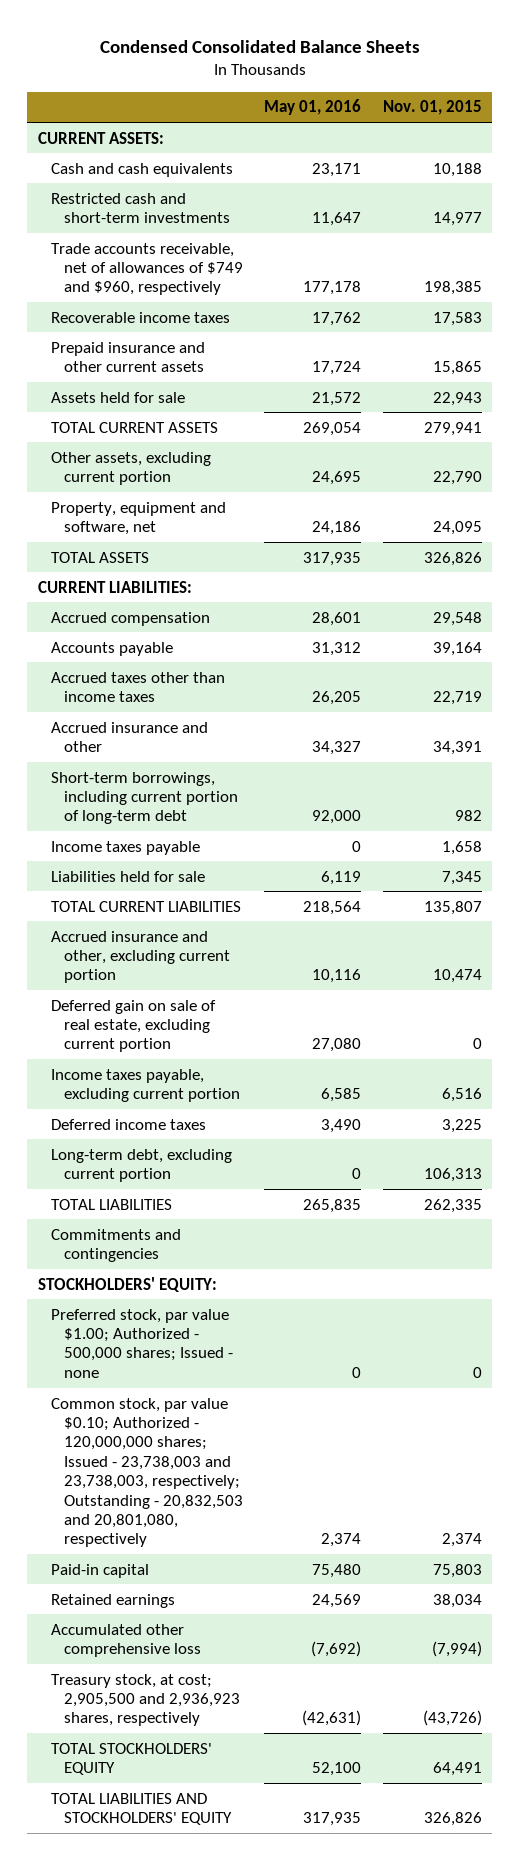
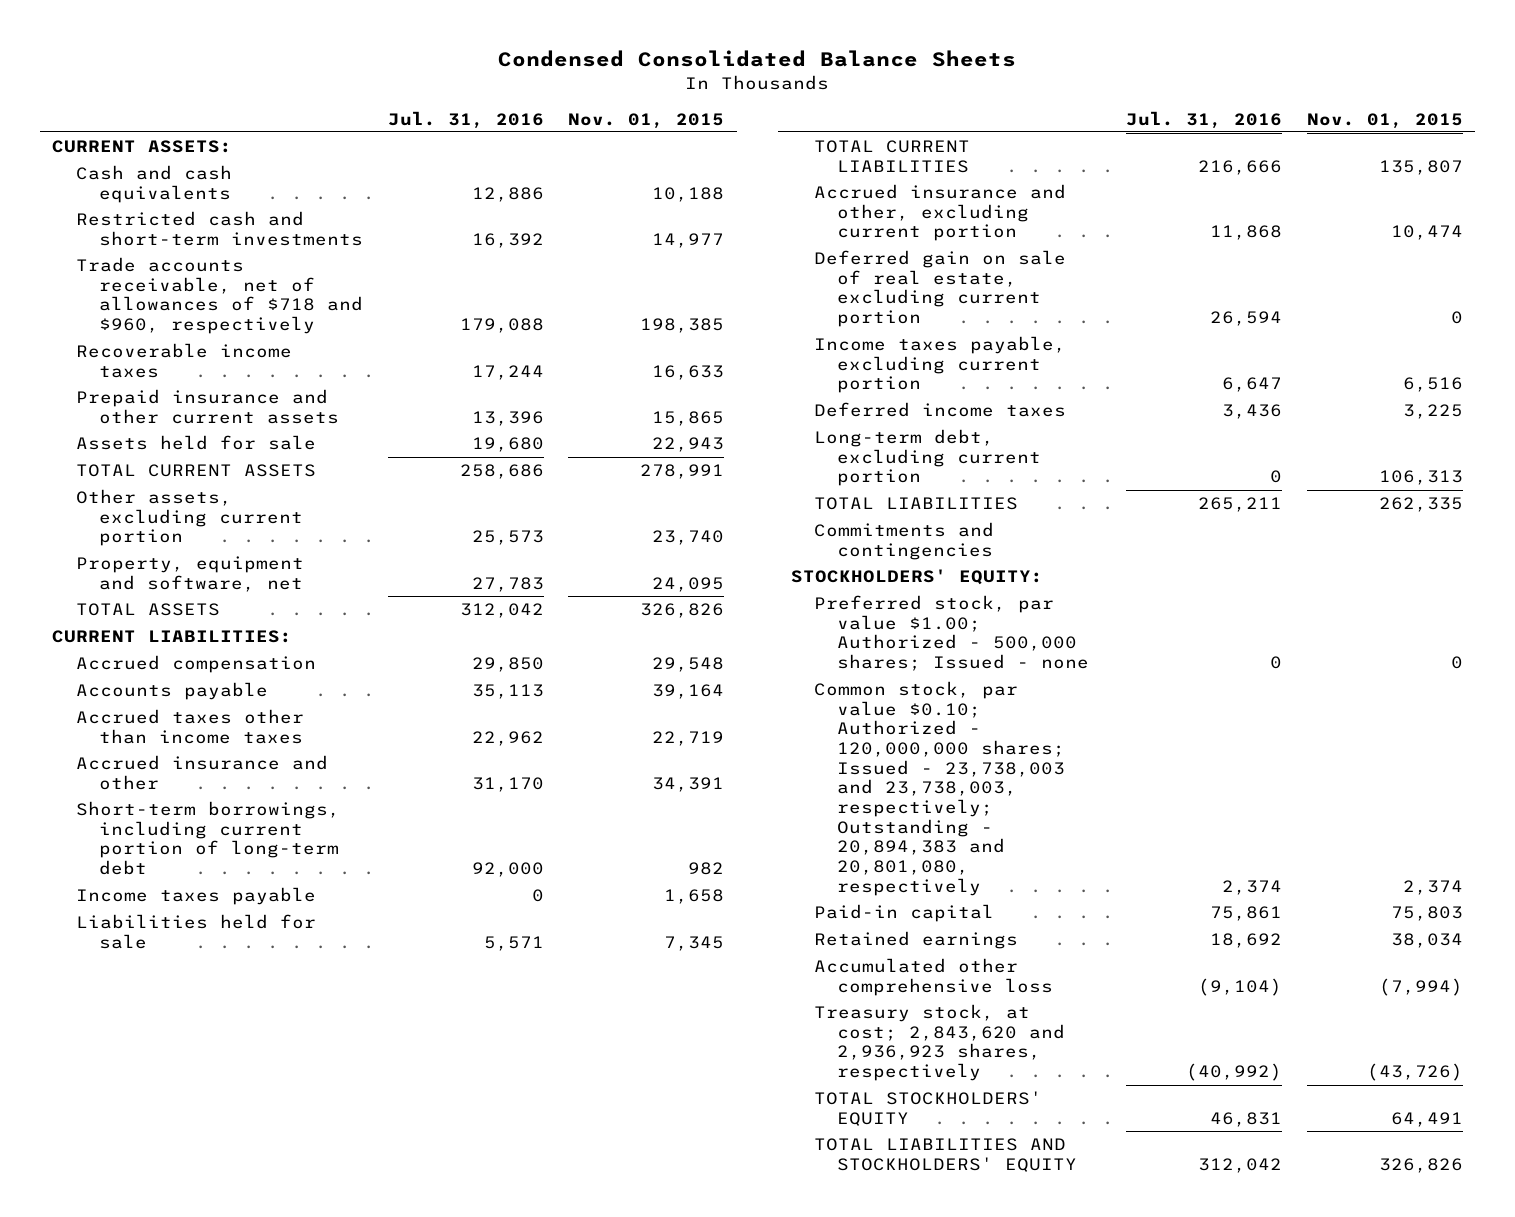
- | May 01, 2016 | Nov. 01, 2015
+ | Jul. 31, 2016 | Nov. 01, 2015
- Trade accounts receivable, net of allowances of $749 and $960, respectively | 177,178 | 198,385
- Recoverable income taxes | 17,762 | 17,583
+ Trade accounts receivable, net of allowances of $718 and $960, respectively | 179,088 | 198,385
+ Recoverable income taxes | 17,244 | 16,633
- TOTAL CURRENT ASSETS | 269,054 | 279,941
- Other assets, excluding current portion | 24,695 | 22,790
+ TOTAL CURRENT ASSETS | 258,686 | 278,991
+ Other assets, excluding current portion | 25,573 | 23,740
- Common stock, par value $0.10; Authorized - 120,000,000 shares; Issued - 23,738,003 and 23,738,003, respectively; Outstanding - 20,832,503 and 20,801,080, respectively | 2,374 | 2,374
+ Common stock, par value $0.10; Authorized - 120,000,000 shares; Issued - 23,738,003 and 23,738,003, respectively; Outstanding - 20,894,383 and 20,801,080, respectively | 2,374 | 2,374
- Treasury stock, at cost; 2,905,500 and 2,936,923 shares, respectively | (42,631) | (43,726)
+ Treasury stock, at cost; 2,843,620 and 2,936,923 shares, respectively | (40,992) | (43,726)

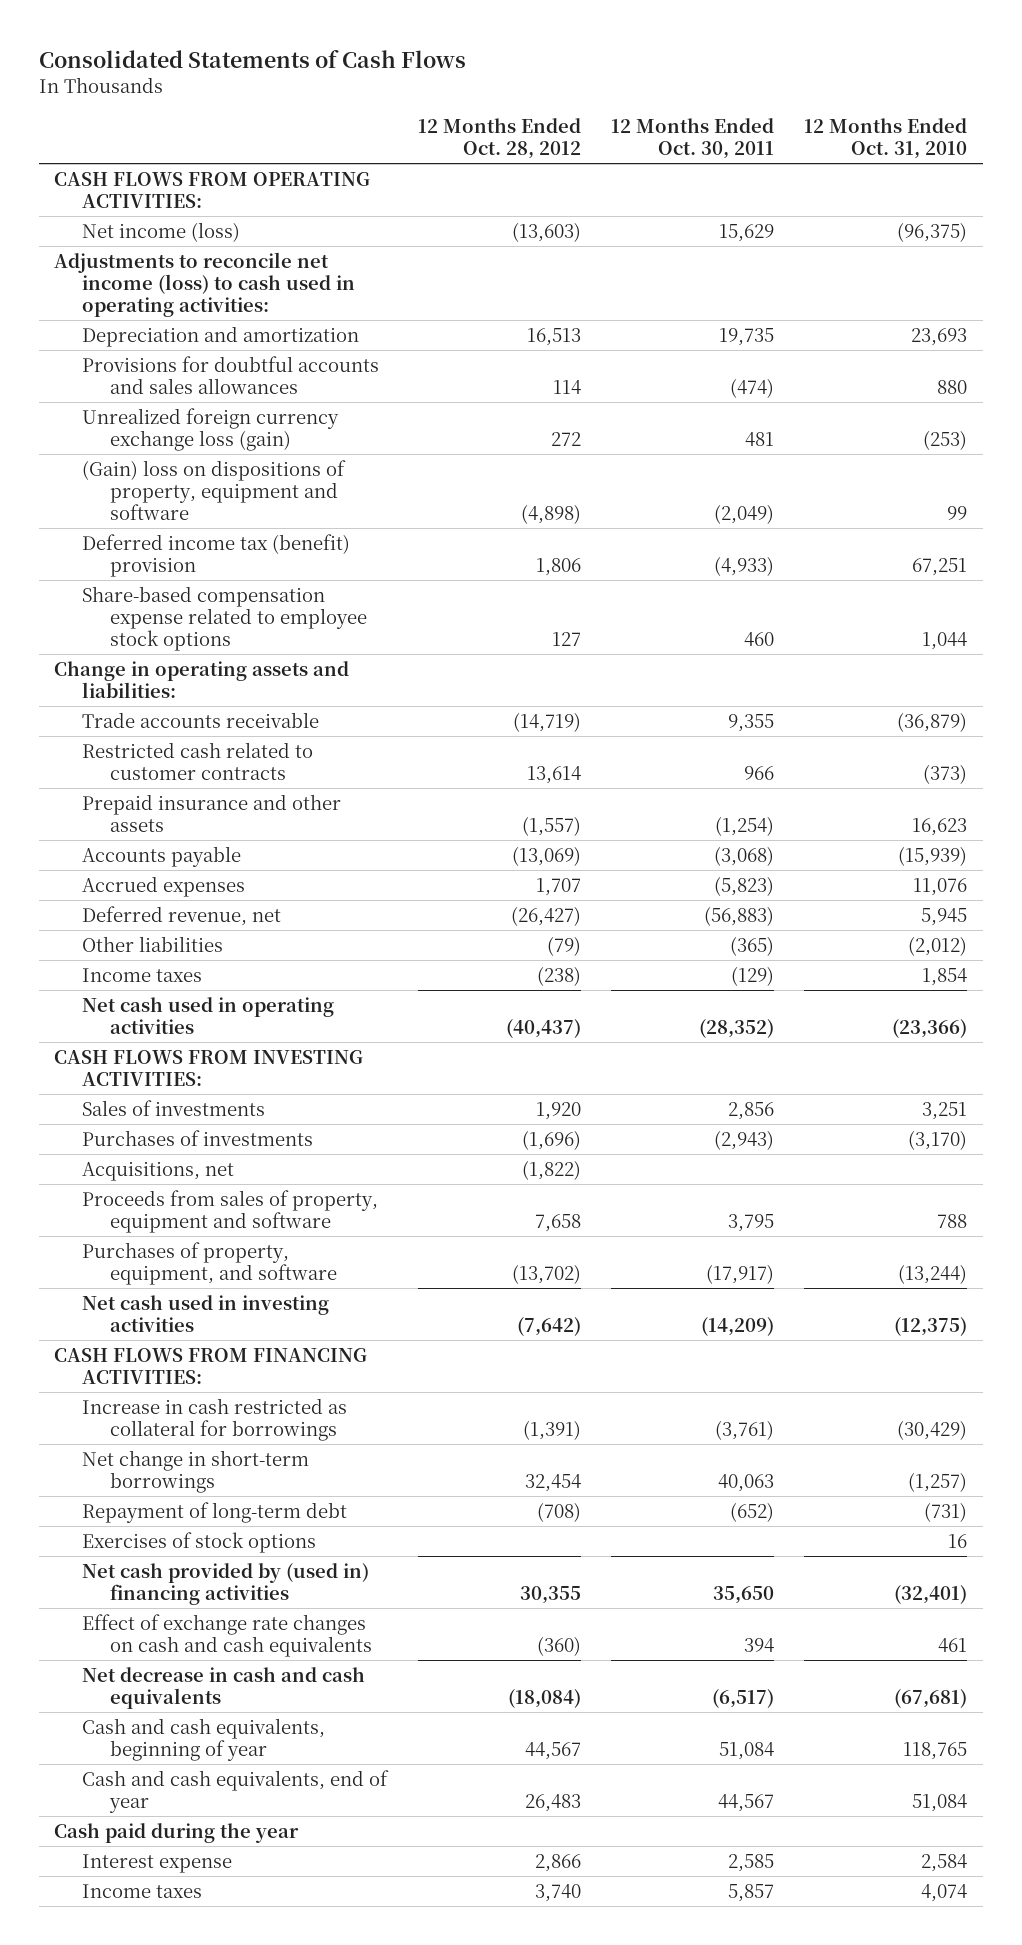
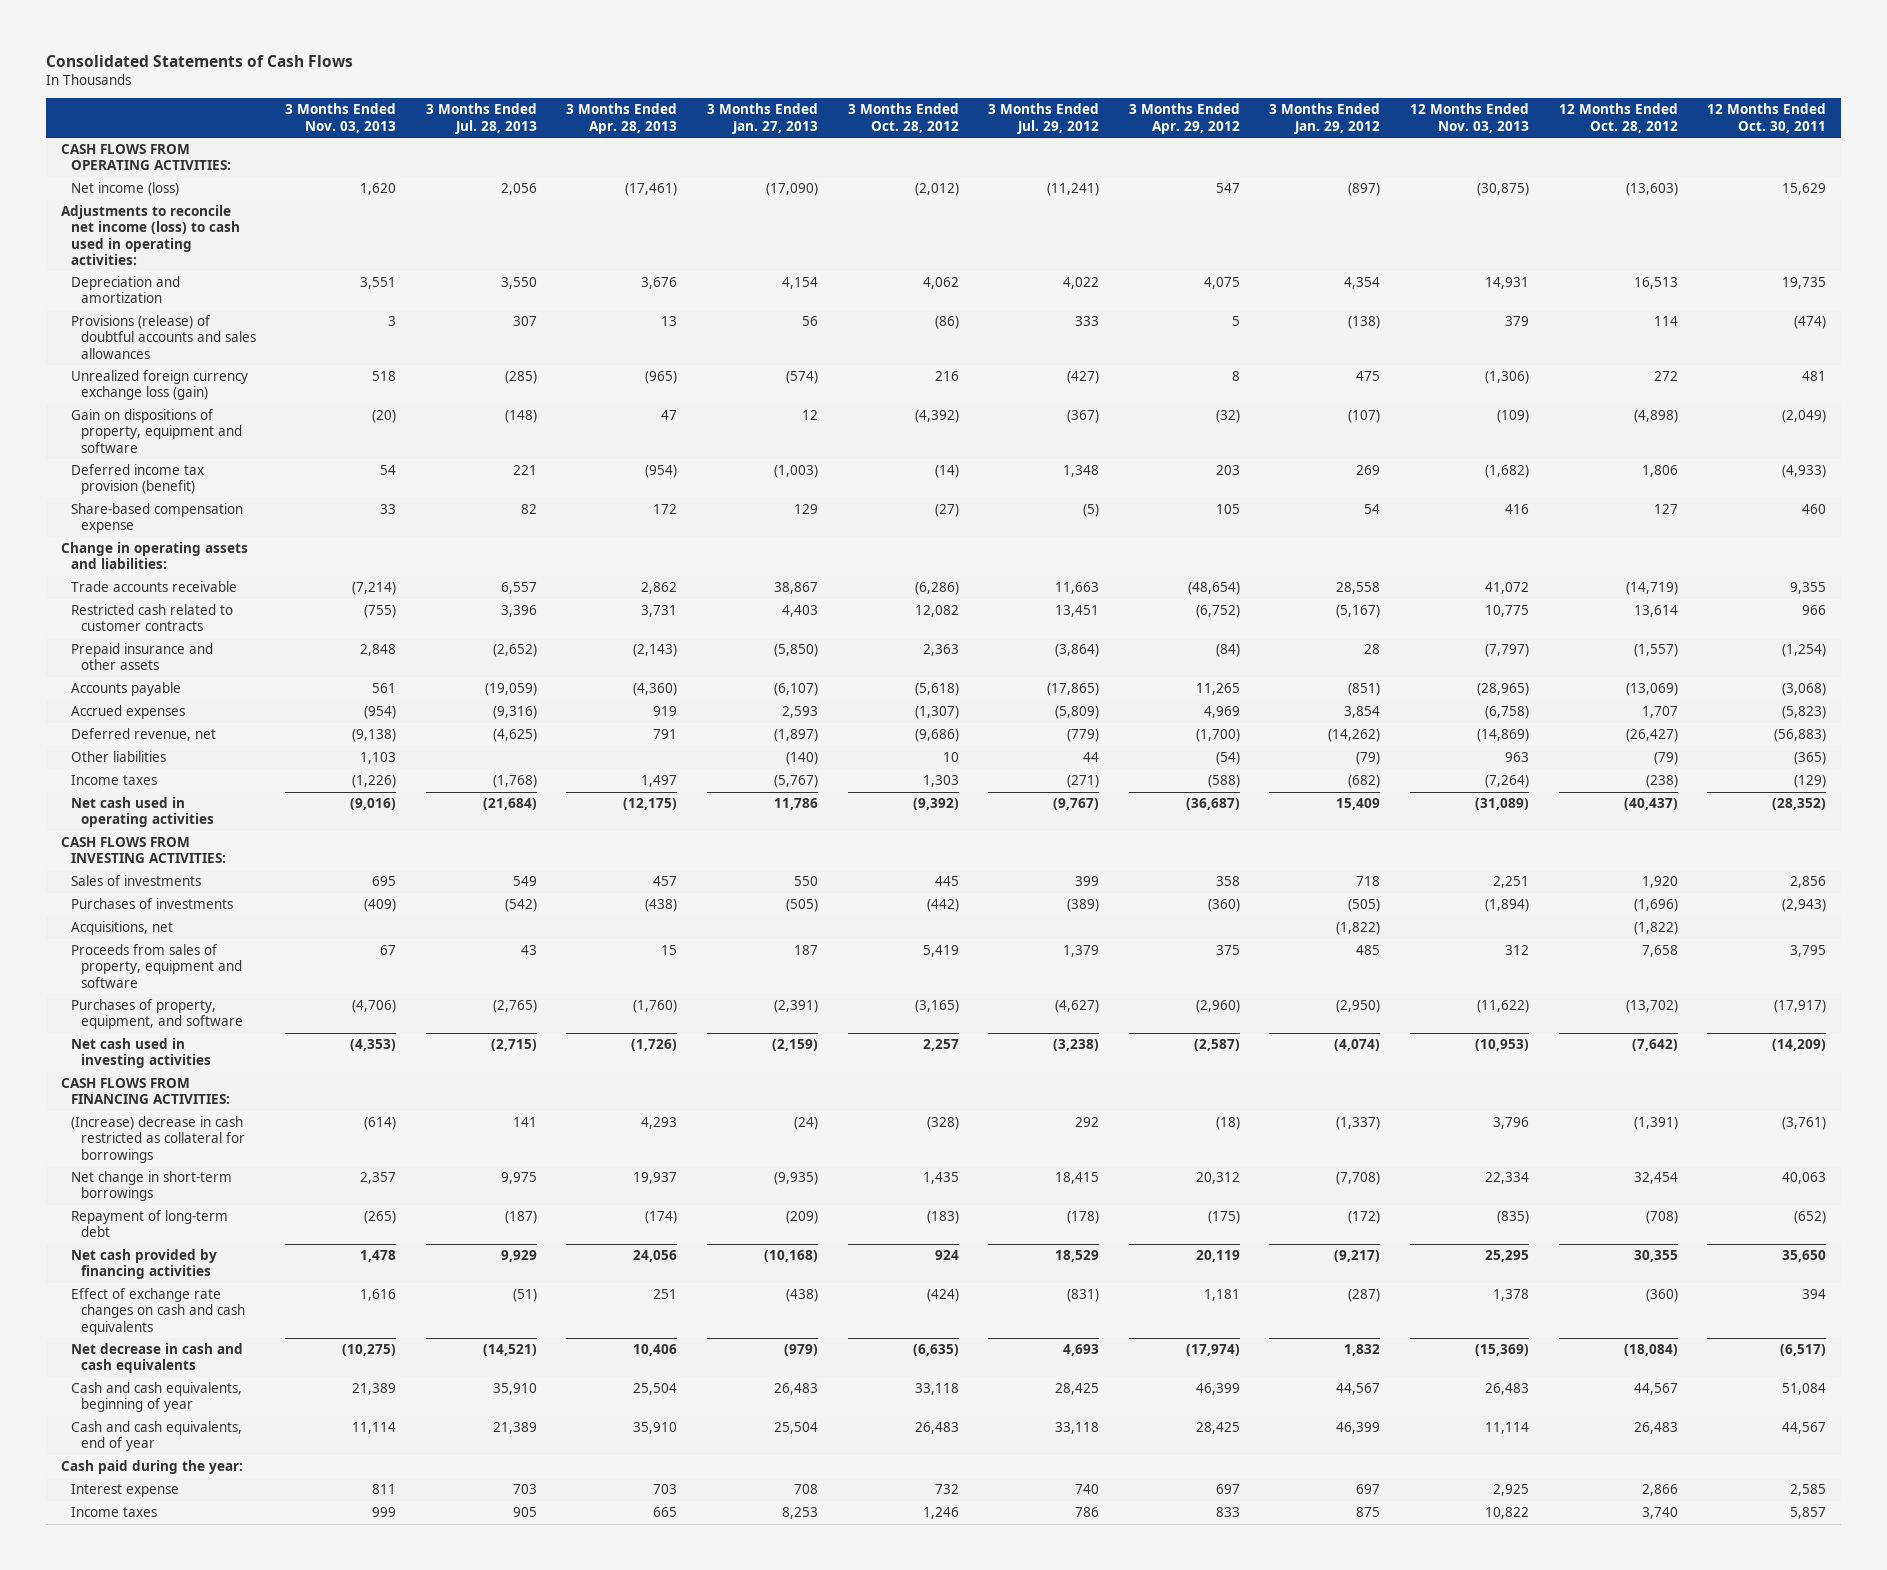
- | 12 Months Ended Oct. 28, 2012 | 12 Months Ended Oct. 30, 2011 | 12 Months Ended Oct. 31, 2010
+ | 3 Months Ended Nov. 03, 2013 | 3 Months Ended Jul. 28, 2013 | 3 Months Ended Apr. 28, 2013 | 3 Months Ended Jan. 27, 2013 | 3 Months Ended Oct. 28, 2012 | 3 Months Ended Jul. 29, 2012 | 3 Months Ended Apr. 29, 2012 | 3 Months Ended Jan. 29, 2012 | 12 Months Ended Nov. 03, 2013 | 12 Months Ended Oct. 28, 2012 | 12 Months Ended Oct. 30, 2011
- Provisions for doubtful accounts and sales allowances | 114 | (474) | 880
+ Provisions (release) of doubtful accounts and sales allowances | 3 | 307 | 13 | 56 | (86) | 333 | 5 | (138) | 379 | 114 | (474)
- (Gain) loss on dispositions of property, equipment and software | (4,898) | (2,049) | 99
- Deferred income tax (benefit) provision | 1,806 | (4,933) | 67,251
- Share-based compensation expense related to employee stock options | 127 | 460 | 1,044
+ Gain on dispositions of property, equipment and software | (20) | (148) | 47 | 12 | (4,392) | (367) | (32) | (107) | (109) | (4,898) | (2,049)
+ Deferred income tax provision (benefit) | 54 | 221 | (954) | (1,003) | (14) | 1,348 | 203 | 269 | (1,682) | 1,806 | (4,933)
+ Share-based compensation expense | 33 | 82 | 172 | 129 | (27) | (5) | 105 | 54 | 416 | 127 | 460
- Increase in cash restricted as collateral for borrowings | (1,391) | (3,761) | (30,429)
+ (Increase) decrease in cash restricted as collateral for borrowings | (614) | 141 | 4,293 | (24) | (328) | 292 | (18) | (1,337) | 3,796 | (1,391) | (3,761)
- Exercises of stock options | | | 16
- Net cash provided by (used in) financing activities | 30,355 | 35,650 | (32,401)
+ Net cash provided by financing activities | 1,478 | 9,929 | 24,056 | (10,168) | 924 | 18,529 | 20,119 | (9,217) | 25,295 | 30,355 | 35,650
- Cash paid during the year
+ Cash paid during the year:

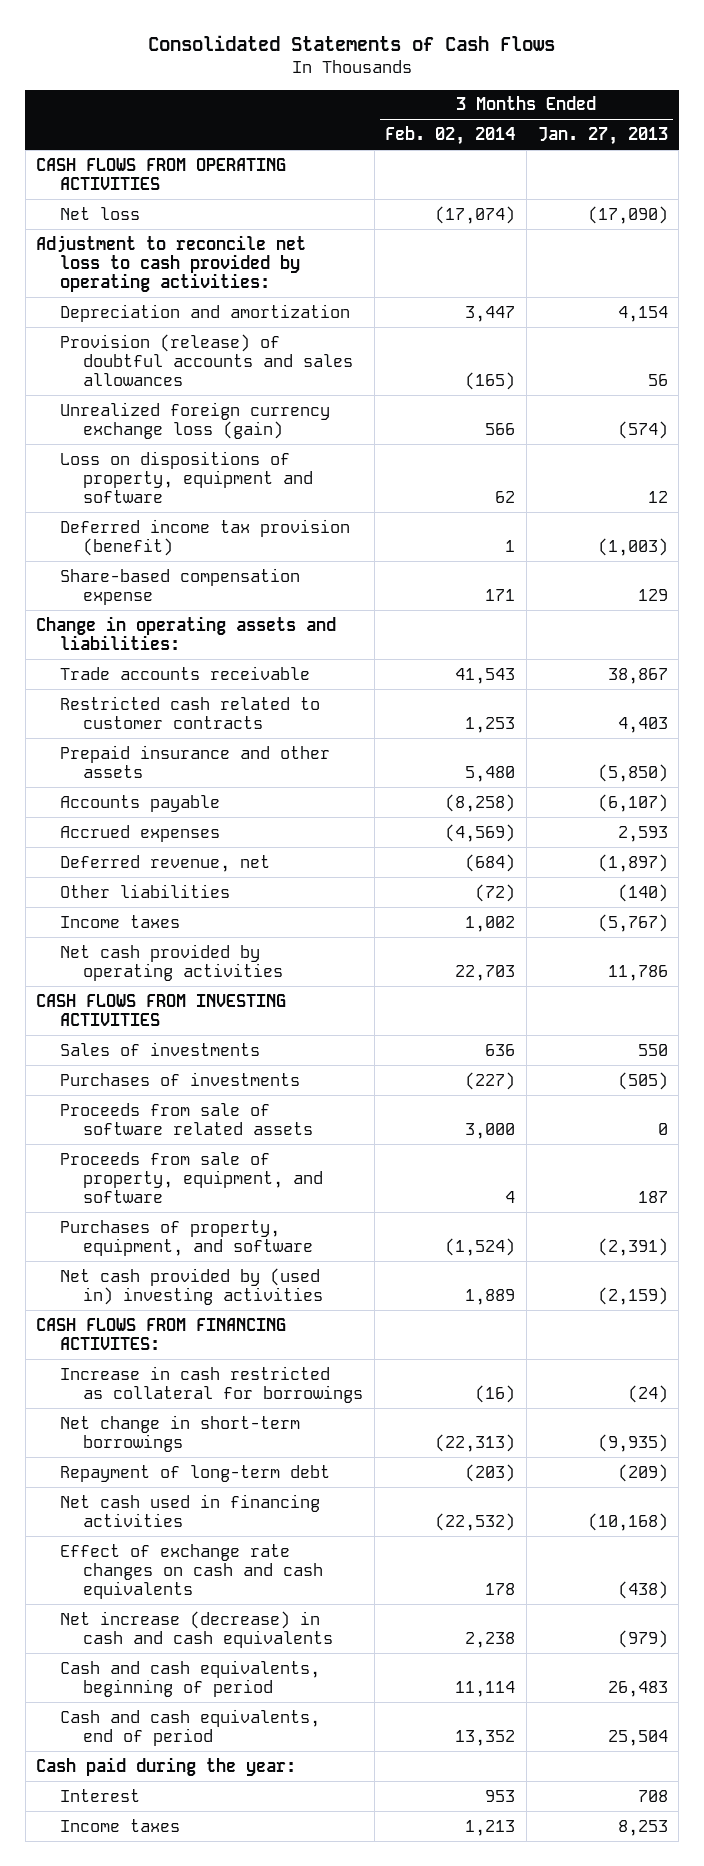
- | 3 Months Ended Nov. 03, 2013 | 3 Months Ended Jul. 28, 2013 | 3 Months Ended Apr. 28, 2013 | 3 Months Ended Jan. 27, 2013 | 3 Months Ended Oct. 28, 2012 | 3 Months Ended Jul. 29, 2012 | 3 Months Ended Apr. 29, 2012 | 3 Months Ended Jan. 29, 2012 | 12 Months Ended Nov. 03, 2013 | 12 Months Ended Oct. 28, 2012 | 12 Months Ended Oct. 30, 2011
+ | 3 Months Ended Feb. 02, 2014 | 3 Months Ended Jan. 27, 2013
- CASH FLOWS FROM OPERATING ACTIVITIES:
- Net income (loss) | 1,620 | 2,056 | (17,461) | (17,090) | (2,012) | (11,241) | 547 | (897) | (30,875) | (13,603) | 15,629
- Adjustments to reconcile net income (loss) to cash used in operating activities:
+ CASH FLOWS FROM OPERATING ACTIVITIES
+ Net loss | (17,074) | (17,090)
+ Adjustment to reconcile net loss to cash provided by operating activities:
- Provisions (release) of doubtful accounts and sales allowances | 3 | 307 | 13 | 56 | (86) | 333 | 5 | (138) | 379 | 114 | (474)
+ Provision (release) of doubtful accounts and sales allowances | (165) | 56
- Gain on dispositions of property, equipment and software | (20) | (148) | 47 | 12 | (4,392) | (367) | (32) | (107) | (109) | (4,898) | (2,049)
+ Loss on dispositions of property, equipment and software | 62 | 12
- Net cash used in operating activities | (9,016) | (21,684) | (12,175) | 11,786 | (9,392) | (9,767) | (36,687) | 15,409 | (31,089) | (40,437) | (28,352)
- CASH FLOWS FROM INVESTING ACTIVITIES:
+ Net cash provided by operating activities | 22,703 | 11,786
+ CASH FLOWS FROM INVESTING ACTIVITIES
- Acquisitions, net | | | | | | | | (1,822) | | (1,822) |
- Proceeds from sales of property, equipment and software | 67 | 43 | 15 | 187 | 5,419 | 1,379 | 375 | 485 | 312 | 7,658 | 3,795
+ Proceeds from sale of software related assets | 3,000 | 0
+ Proceeds from sale of property, equipment, and software | 4 | 187
- Net cash used in investing activities | (4,353) | (2,715) | (1,726) | (2,159) | 2,257 | (3,238) | (2,587) | (4,074) | (10,953) | (7,642) | (14,209)
- CASH FLOWS FROM FINANCING ACTIVITIES:
- (Increase) decrease in cash restricted as collateral for borrowings | (614) | 141 | 4,293 | (24) | (328) | 292 | (18) | (1,337) | 3,796 | (1,391) | (3,761)
+ Net cash provided by (used in) investing activities | 1,889 | (2,159)
+ CASH FLOWS FROM FINANCING ACTIVITES:
+ Increase in cash restricted as collateral for borrowings | (16) | (24)
- Net cash provided by financing activities | 1,478 | 9,929 | 24,056 | (10,168) | 924 | 18,529 | 20,119 | (9,217) | 25,295 | 30,355 | 35,650
+ Net cash used in financing activities | (22,532) | (10,168)
- Net decrease in cash and cash equivalents | (10,275) | (14,521) | 10,406 | (979) | (6,635) | 4,693 | (17,974) | 1,832 | (15,369) | (18,084) | (6,517)
- Cash and cash equivalents, beginning of year | 21,389 | 35,910 | 25,504 | 26,483 | 33,118 | 28,425 | 46,399 | 44,567 | 26,483 | 44,567 | 51,084
- Cash and cash equivalents, end of year | 11,114 | 21,389 | 35,910 | 25,504 | 26,483 | 33,118 | 28,425 | 46,399 | 11,114 | 26,483 | 44,567
+ Net increase (decrease) in cash and cash equivalents | 2,238 | (979)
+ Cash and cash equivalents, beginning of period | 11,114 | 26,483
+ Cash and cash equivalents, end of period | 13,352 | 25,504
- Interest expense | 811 | 703 | 703 | 708 | 732 | 740 | 697 | 697 | 2,925 | 2,866 | 2,585
+ Interest | 953 | 708

